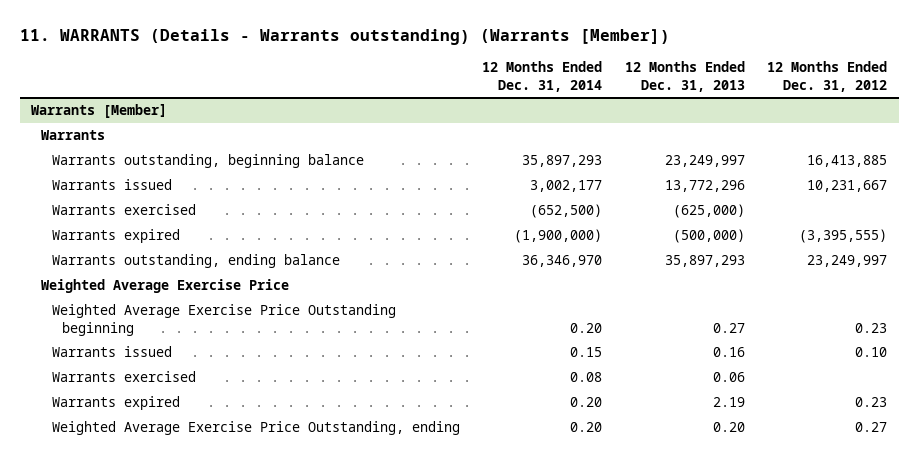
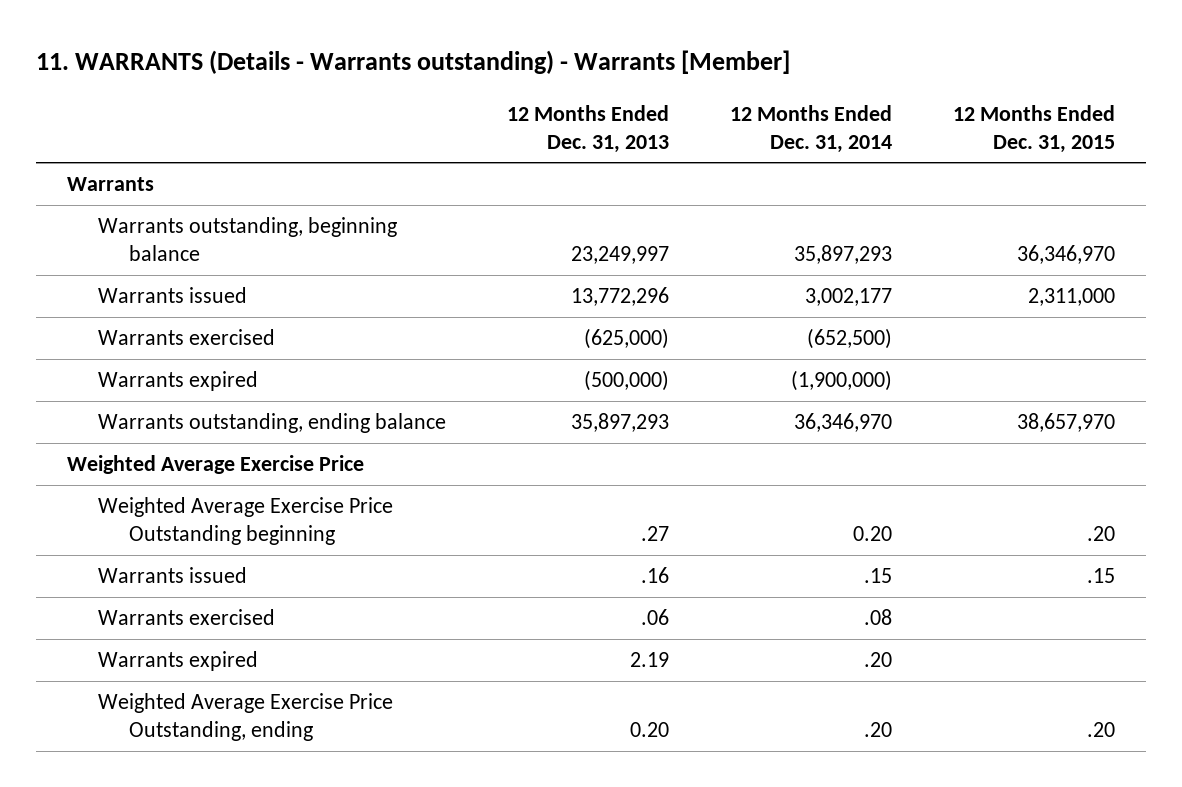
- 11. WARRANTS (Details - Warrants outstanding) (Warrants [Member])
+ 11. WARRANTS (Details - Warrants outstanding) - Warrants [Member]
- | 12 Months Ended Dec. 31, 2014 | 12 Months Ended Dec. 31, 2013 | 12 Months Ended Dec. 31, 2012
+ | 12 Months Ended Dec. 31, 2013 | 12 Months Ended Dec. 31, 2014 | 12 Months Ended Dec. 31, 2015
- Warrants [Member]
- Weighted Average Exercise Price Outstanding beginning | 0.20 | 0.27 | 0.23
- Warrants issued | 0.15 | 0.16 | 0.10
- Warrants exercised | 0.08 | 0.06 |
- Warrants expired | 0.20 | 2.19 | 0.23
- Weighted Average Exercise Price Outstanding, ending | 0.20 | 0.20 | 0.27
+ Weighted Average Exercise Price Outstanding beginning | .27 | 0.20 | .20
+ Warrants issued | .16 | .15 | .15
+ Warrants exercised | .06 | .08 |
+ Warrants expired | 2.19 | .20 |
+ Weighted Average Exercise Price Outstanding, ending | 0.20 | .20 | .20

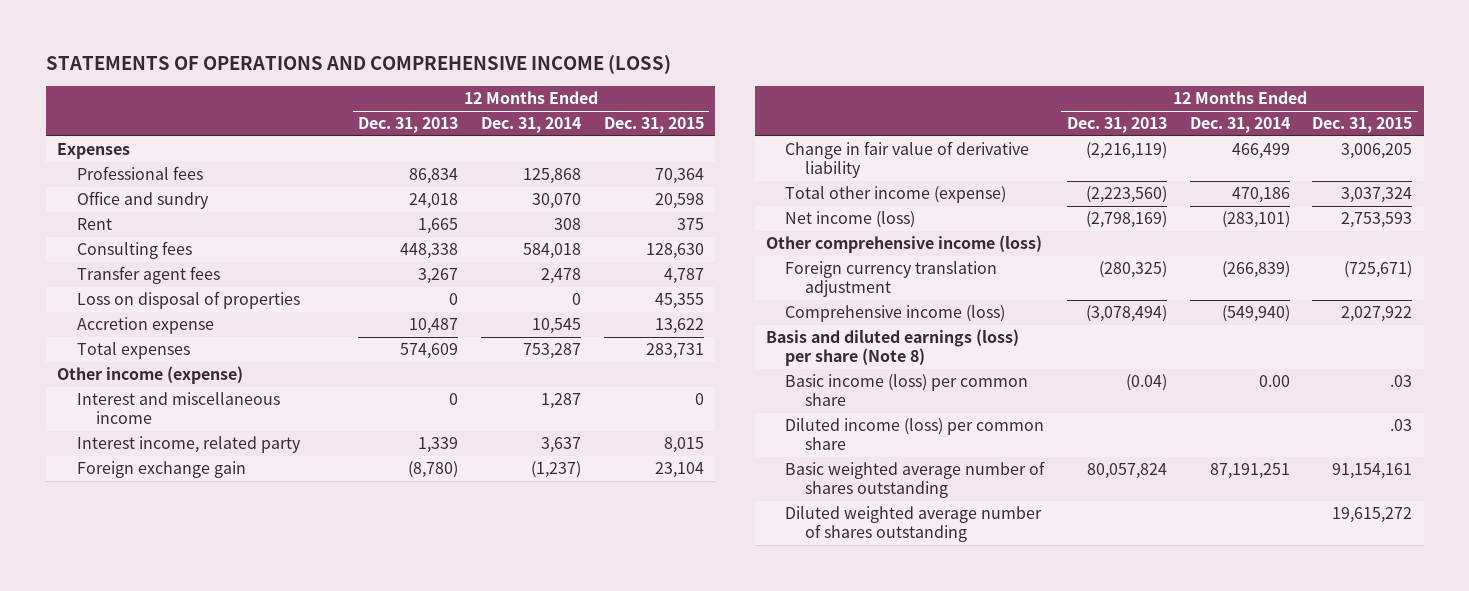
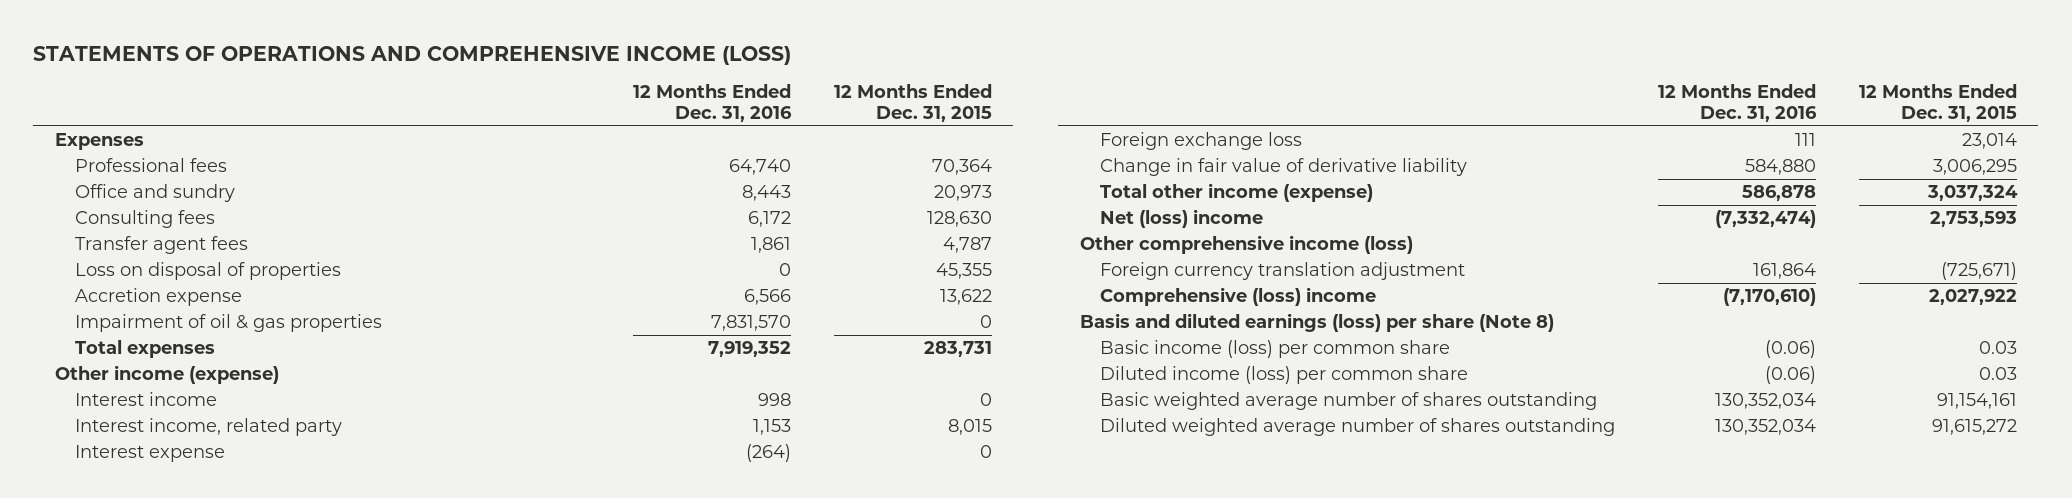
- | 12 Months Ended Dec. 31, 2013 | 12 Months Ended Dec. 31, 2014 | 12 Months Ended Dec. 31, 2015
+ | 12 Months Ended Dec. 31, 2016 | 12 Months Ended Dec. 31, 2015
- Office and sundry | 24,018 | 30,070 | 20,598
- Rent | 1,665 | 308 | 375
+ Office and sundry | 8,443 | 20,973
+ Impairment of oil & gas properties | 7,831,570 | 0
- Interest and miscellaneous income | 0 | 1,287 | 0
+ Interest income | 998 | 0
- Foreign exchange gain | (8,780) | (1,237) | 23,104
- Change in fair value of derivative liability | (2,216,119) | 466,499 | 3,006,205
+ Interest expense | (264) | 0
+ Foreign exchange loss | 111 | 23,014
+ Change in fair value of derivative liability | 584,880 | 3,006,295
- Net income (loss) | (2,798,169) | (283,101) | 2,753,593
+ Net (loss) income | (7,332,474) | 2,753,593
- Comprehensive income (loss) | (3,078,494) | (549,940) | 2,027,922
+ Comprehensive (loss) income | (7,170,610) | 2,027,922
- Basic income (loss) per common share | (0.04) | 0.00 | .03
- Diluted income (loss) per common share | | | .03
+ Basic income (loss) per common share | (0.06) | 0.03
+ Diluted income (loss) per common share | (0.06) | 0.03
- Diluted weighted average number of shares outstanding | | | 19,615,272
+ Diluted weighted average number of shares outstanding | 130,352,034 | 91,615,272

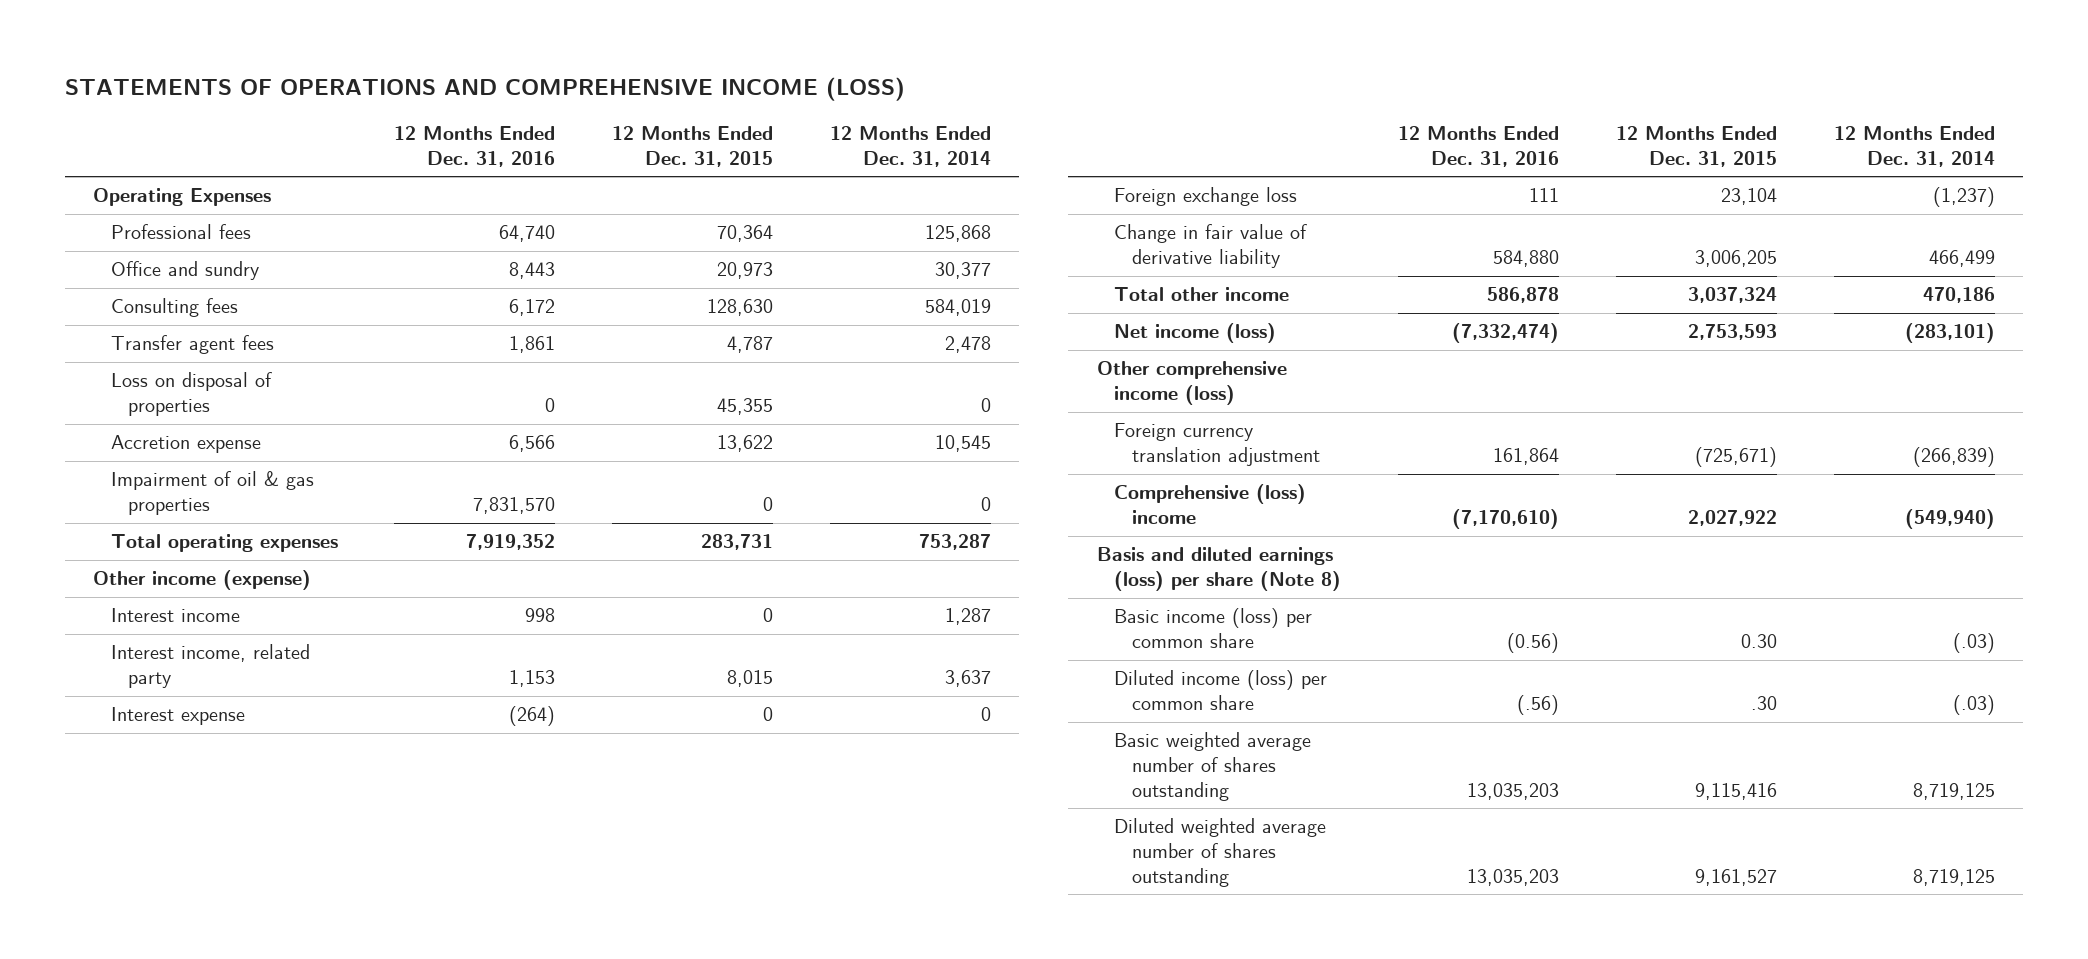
- | 12 Months Ended Dec. 31, 2016 | 12 Months Ended Dec. 31, 2015
+ | 12 Months Ended Dec. 31, 2016 | 12 Months Ended Dec. 31, 2015 | 12 Months Ended Dec. 31, 2014
- Expenses
+ Operating Expenses
- Total expenses | 7,919,352 | 283,731
+ Total operating expenses | 7,919,352 | 283,731 | 753,287
- Foreign exchange loss | 111 | 23,014
- Change in fair value of derivative liability | 584,880 | 3,006,295
- Total other income (expense) | 586,878 | 3,037,324
- Net (loss) income | (7,332,474) | 2,753,593
+ Foreign exchange loss | 111 | 23,104 | (1,237)
+ Change in fair value of derivative liability | 584,880 | 3,006,205 | 466,499
+ Total other income | 586,878 | 3,037,324 | 470,186
+ Net income (loss) | (7,332,474) | 2,753,593 | (283,101)
- Basic income (loss) per common share | (0.06) | 0.03
- Diluted income (loss) per common share | (0.06) | 0.03
- Basic weighted average number of shares outstanding | 130,352,034 | 91,154,161
- Diluted weighted average number of shares outstanding | 130,352,034 | 91,615,272
+ Basic income (loss) per common share | (0.56) | 0.30 | (.03)
+ Diluted income (loss) per common share | (.56) | .30 | (.03)
+ Basic weighted average number of shares outstanding | 13,035,203 | 9,115,416 | 8,719,125
+ Diluted weighted average number of shares outstanding | 13,035,203 | 9,161,527 | 8,719,125

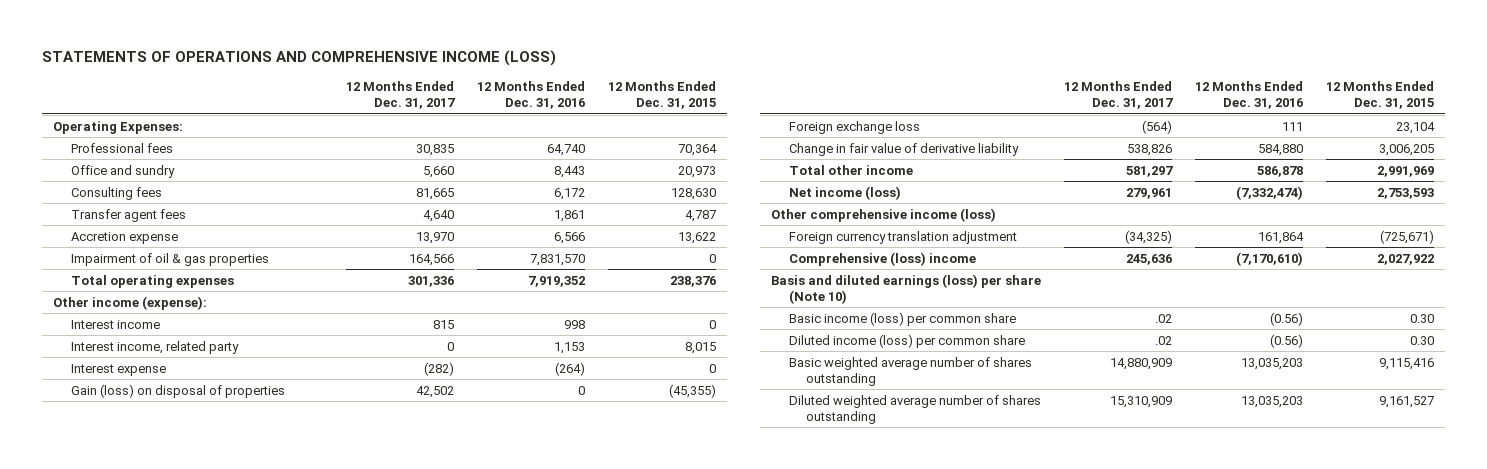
- | 12 Months Ended Dec. 31, 2016 | 12 Months Ended Dec. 31, 2015 | 12 Months Ended Dec. 31, 2014
+ | 12 Months Ended Dec. 31, 2017 | 12 Months Ended Dec. 31, 2016 | 12 Months Ended Dec. 31, 2015
- Operating Expenses
+ Operating Expenses:
- Loss on disposal of properties | 0 | 45,355 | 0
- Total operating expenses | 7,919,352 | 283,731 | 753,287
- Other income (expense)
+ Total operating expenses | 301,336 | 7,919,352 | 238,376
+ Other income (expense):
+ Gain (loss) on disposal of properties | 42,502 | 0 | (45,355)
- Total other income | 586,878 | 3,037,324 | 470,186
+ Total other income | 581,297 | 586,878 | 2,991,969
- Basis and diluted earnings (loss) per share (Note 8)
+ Basis and diluted earnings (loss) per share (Note 10)
- Diluted income (loss) per common share | (.56) | .30 | (.03)
+ Diluted income (loss) per common share | .02 | (0.56) | 0.30

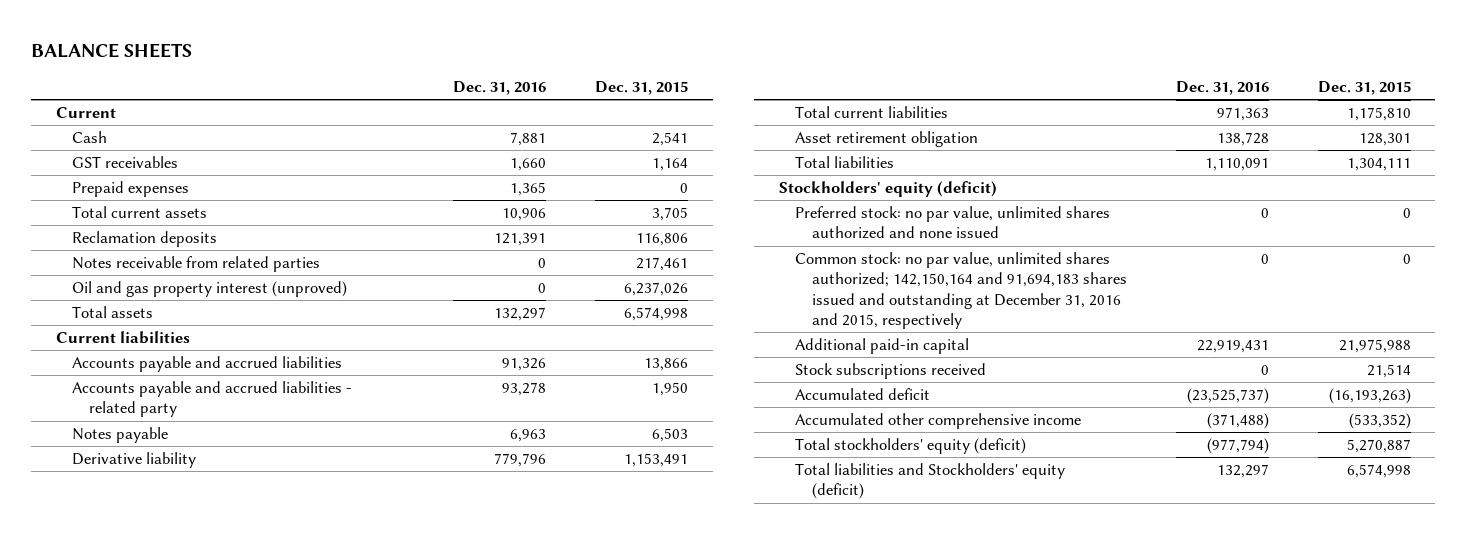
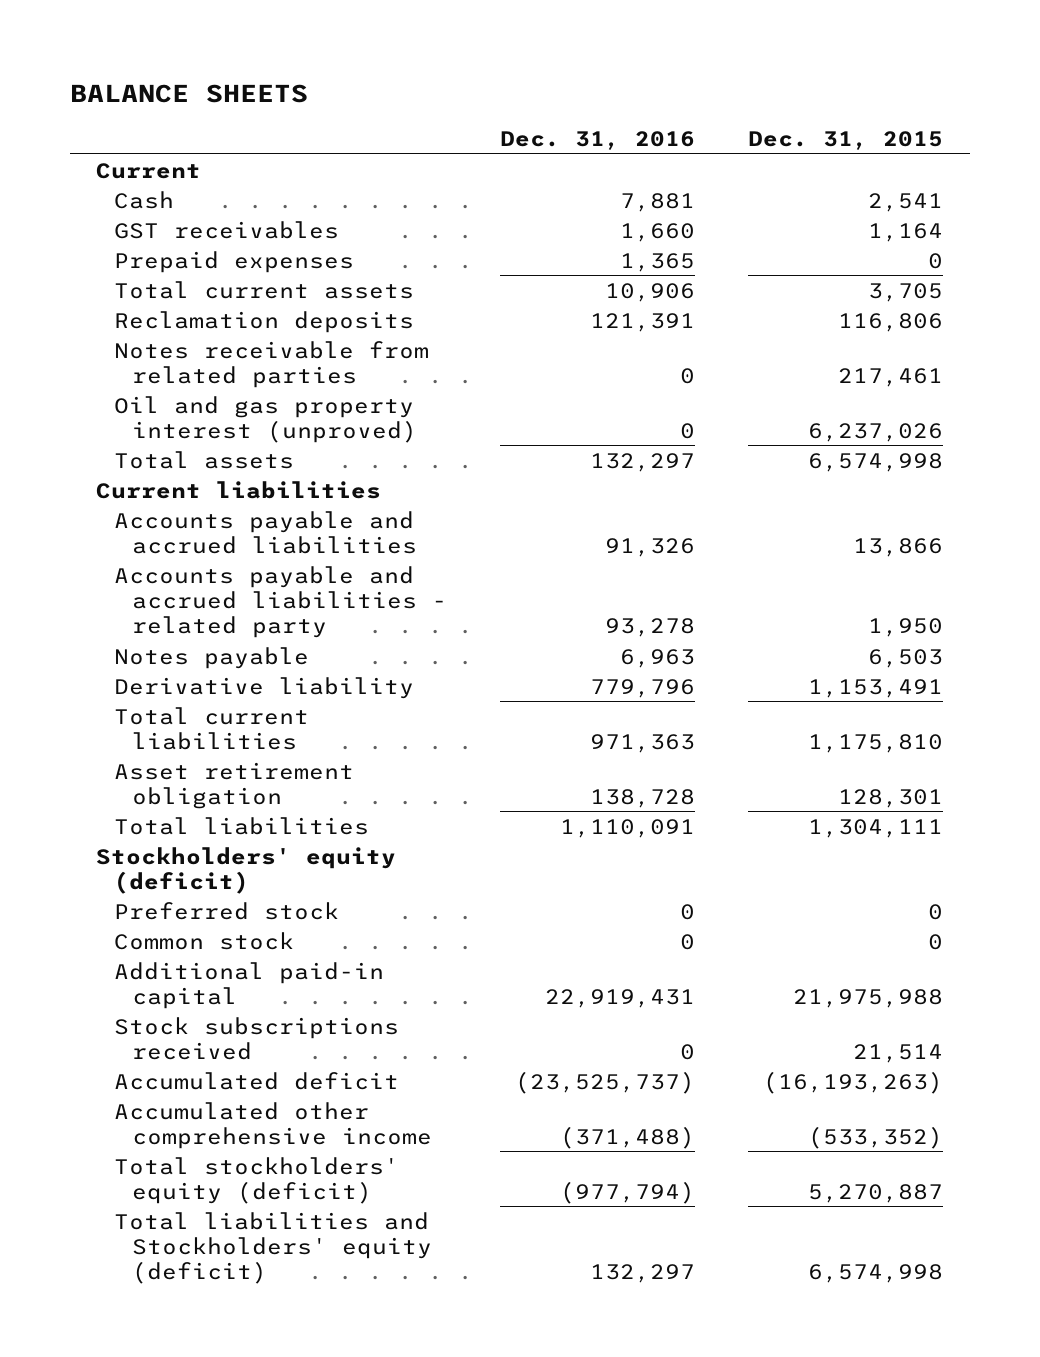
- Preferred stock: no par value, unlimited shares authorized and none issued | 0 | 0
- Common stock: no par value, unlimited shares authorized; 142,150,164 and 91,694,183 shares issued and outstanding at December 31, 2016 and 2015, respectively | 0 | 0
+ Preferred stock | 0 | 0
+ Common stock | 0 | 0

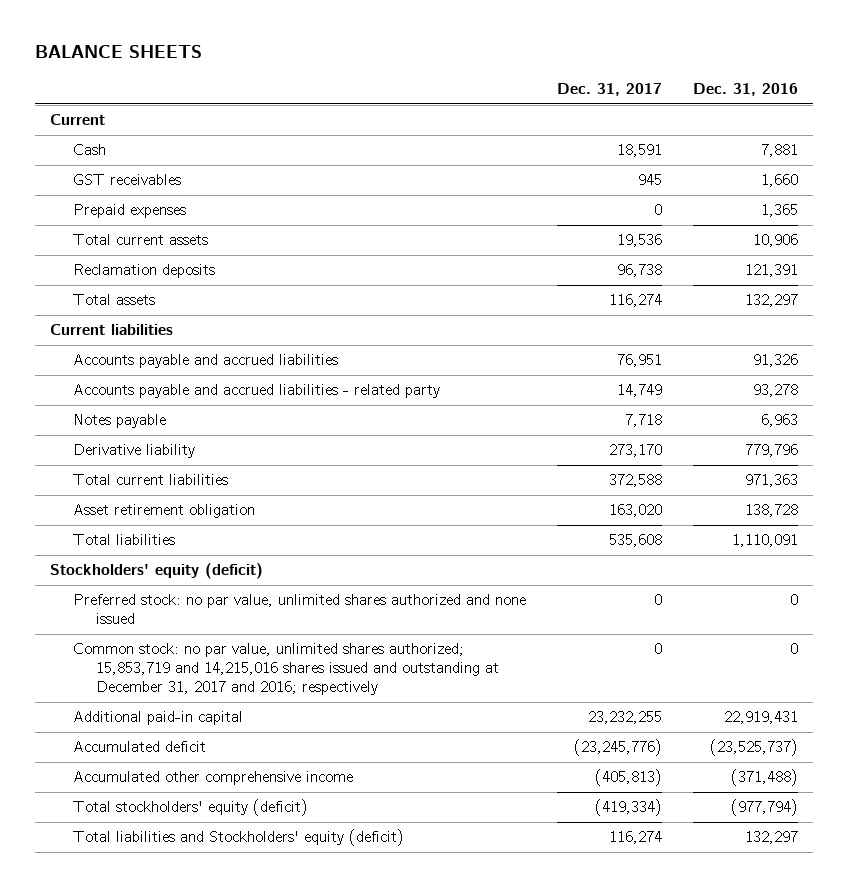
- | Dec. 31, 2016 | Dec. 31, 2015
+ | Dec. 31, 2017 | Dec. 31, 2016
- Notes receivable from related parties | 0 | 217,461
- Oil and gas property interest (unproved) | 0 | 6,237,026
- Preferred stock | 0 | 0
- Common stock | 0 | 0
+ Preferred stock: no par value, unlimited shares authorized and none issued | 0 | 0
+ Common stock: no par value, unlimited shares authorized; 15,853,719 and 14,215,016 shares issued and outstanding at December 31, 2017 and 2016; respectively | 0 | 0
- Stock subscriptions received | 0 | 21,514

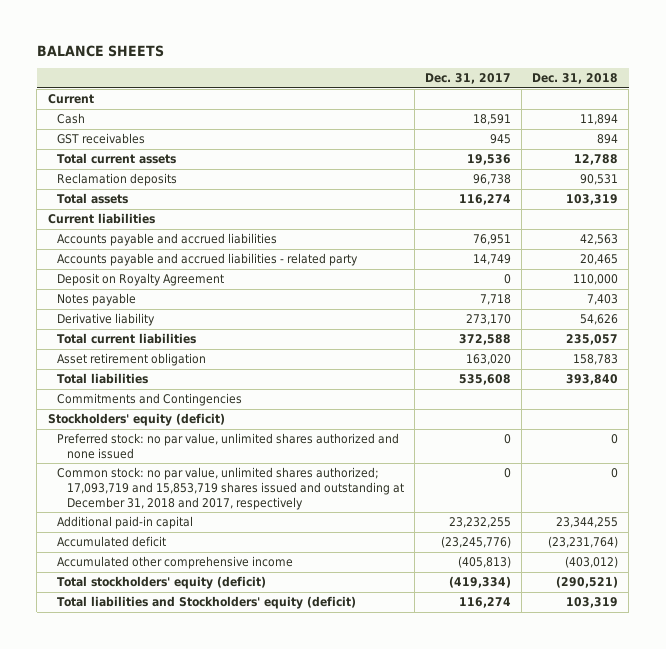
- | Dec. 31, 2017 | Dec. 31, 2016
+ | Dec. 31, 2017 | Dec. 31, 2018
- Prepaid expenses | 0 | 1,365
+ Deposit on Royalty Agreement | 0 | 110,000
+ Commitments and Contingencies
- Common stock: no par value, unlimited shares authorized; 15,853,719 and 14,215,016 shares issued and outstanding at December 31, 2017 and 2016; respectively | 0 | 0
+ Common stock: no par value, unlimited shares authorized; 17,093,719 and 15,853,719 shares issued and outstanding at December 31, 2018 and 2017, respectively | 0 | 0

